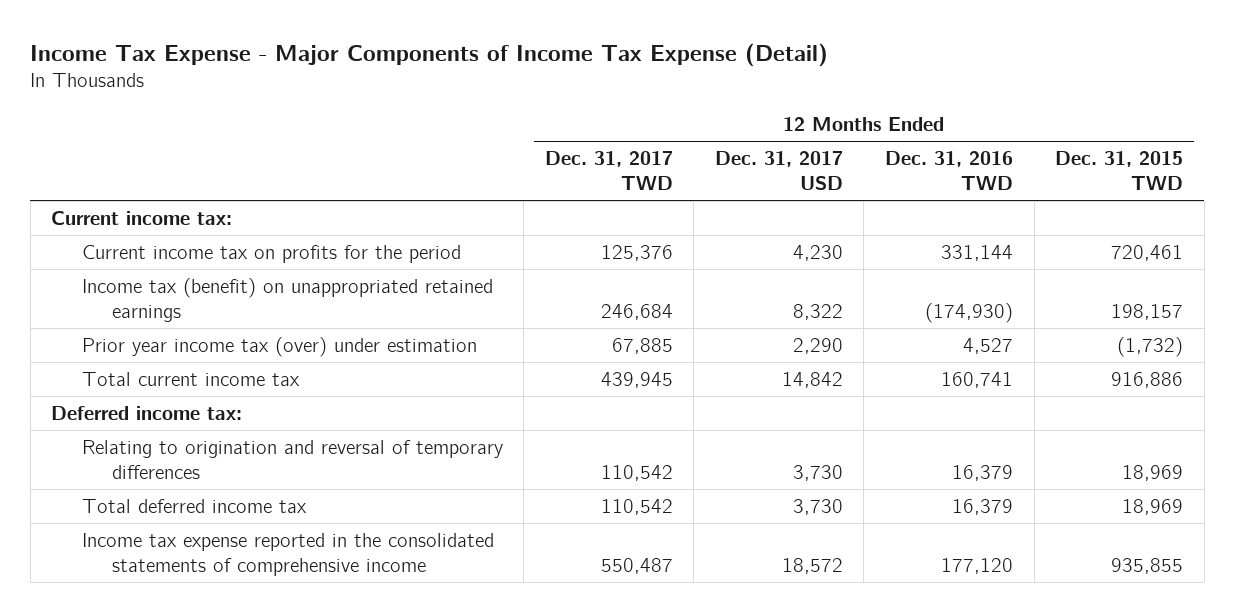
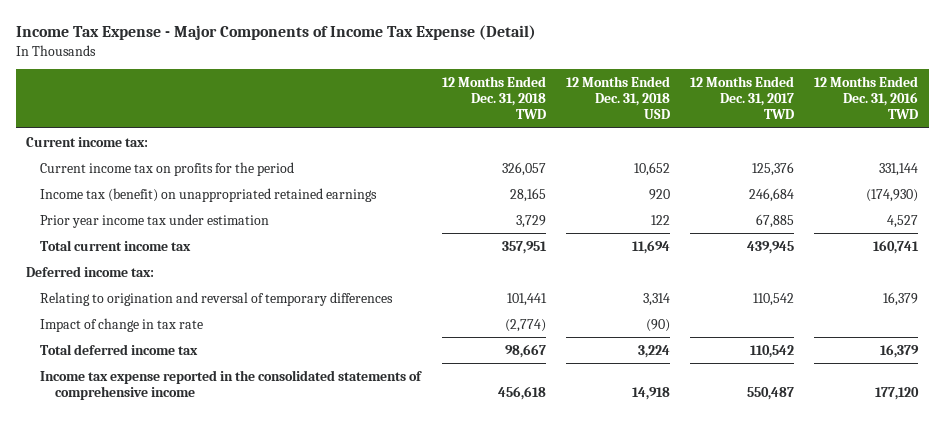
- | 12 Months Ended Dec. 31, 2017 TWD | 12 Months Ended Dec. 31, 2017 USD | 12 Months Ended Dec. 31, 2016 TWD | 12 Months Ended Dec. 31, 2015 TWD
+ | 12 Months Ended Dec. 31, 2018 TWD | 12 Months Ended Dec. 31, 2018 USD | 12 Months Ended Dec. 31, 2017 TWD | 12 Months Ended Dec. 31, 2016 TWD
- Prior year income tax (over) under estimation | 67,885 | 2,290 | 4,527 | (1,732)
+ Prior year income tax under estimation | 3,729 | 122 | 67,885 | 4,527
+ Impact of change in tax rate | (2,774) | (90) | |

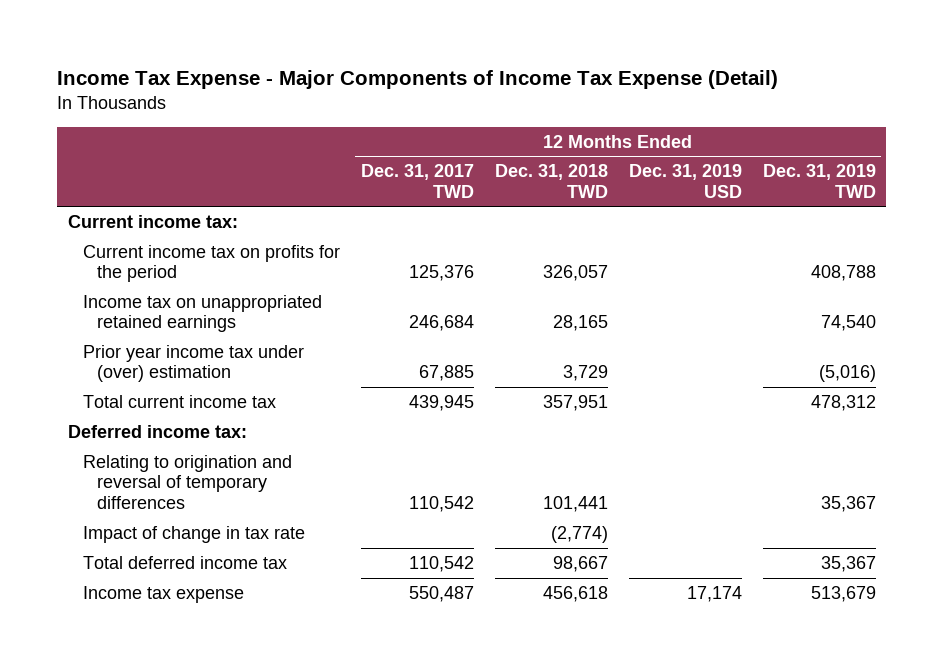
- | 12 Months Ended Dec. 31, 2018 TWD | 12 Months Ended Dec. 31, 2018 USD | 12 Months Ended Dec. 31, 2017 TWD | 12 Months Ended Dec. 31, 2016 TWD
+ | 12 Months Ended Dec. 31, 2017 TWD | 12 Months Ended Dec. 31, 2018 TWD | 12 Months Ended Dec. 31, 2019 USD | 12 Months Ended Dec. 31, 2019 TWD
- Income tax (benefit) on unappropriated retained earnings | 28,165 | 920 | 246,684 | (174,930)
- Prior year income tax under estimation | 3,729 | 122 | 67,885 | 4,527
+ Income tax on unappropriated retained earnings | 246,684 | 28,165 | | 74,540
+ Prior year income tax under (over) estimation | 67,885 | 3,729 | | (5,016)
- Income tax expense reported in the consolidated statements of comprehensive income | 456,618 | 14,918 | 550,487 | 177,120
+ Income tax expense | 550,487 | 456,618 | 17,174 | 513,679

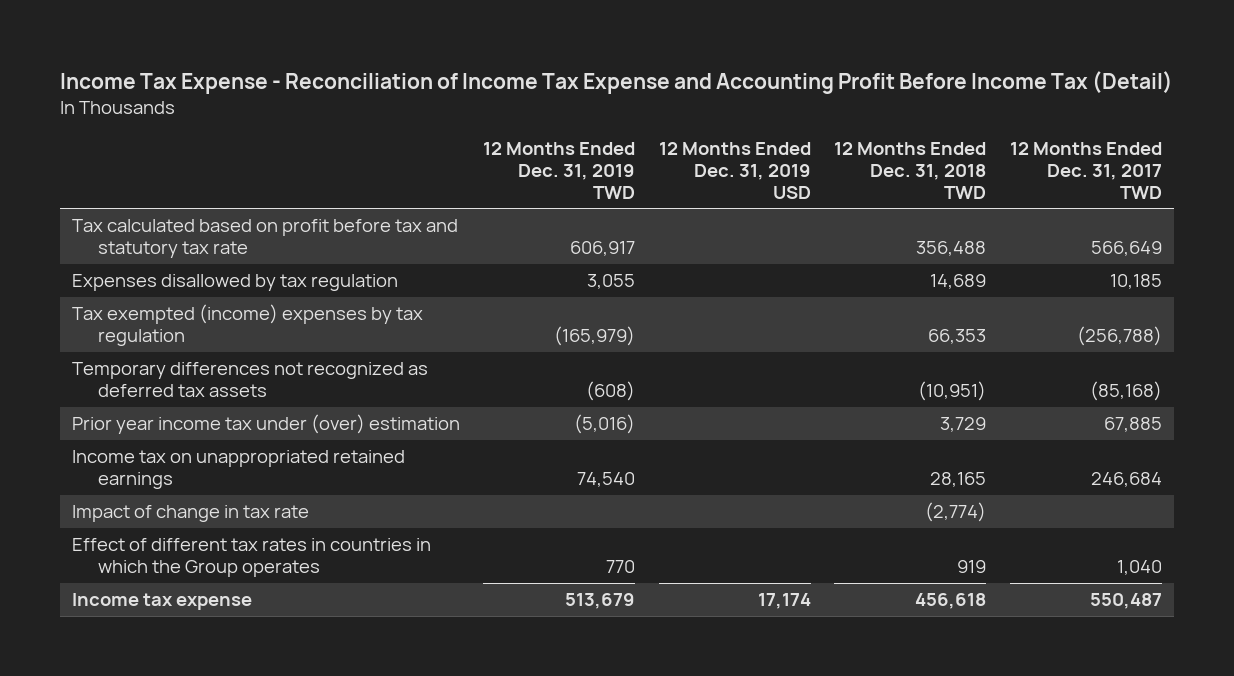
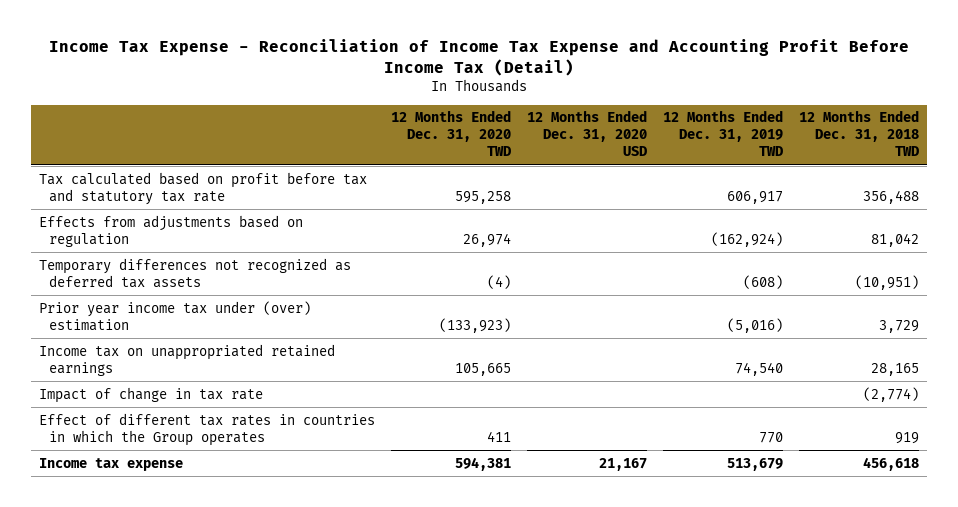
- | 12 Months Ended Dec. 31, 2019 TWD | 12 Months Ended Dec. 31, 2019 USD | 12 Months Ended Dec. 31, 2018 TWD | 12 Months Ended Dec. 31, 2017 TWD
+ | 12 Months Ended Dec. 31, 2020 TWD | 12 Months Ended Dec. 31, 2020 USD | 12 Months Ended Dec. 31, 2019 TWD | 12 Months Ended Dec. 31, 2018 TWD
- Expenses disallowed by tax regulation | 3,055 | | 14,689 | 10,185
- Tax exempted (income) expenses by tax regulation | (165,979) | | 66,353 | (256,788)
+ Effects from adjustments based on regulation | 26,974 | | (162,924) | 81,042

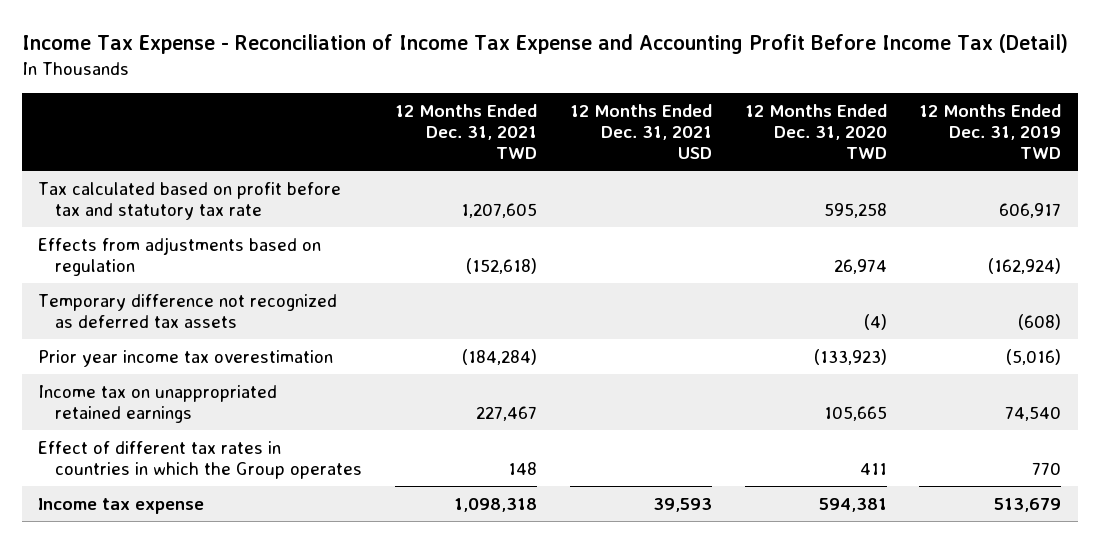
- | 12 Months Ended Dec. 31, 2020 TWD | 12 Months Ended Dec. 31, 2020 USD | 12 Months Ended Dec. 31, 2019 TWD | 12 Months Ended Dec. 31, 2018 TWD
+ | 12 Months Ended Dec. 31, 2021 TWD | 12 Months Ended Dec. 31, 2021 USD | 12 Months Ended Dec. 31, 2020 TWD | 12 Months Ended Dec. 31, 2019 TWD
- Temporary differences not recognized as deferred tax assets | (4) | | (608) | (10,951)
- Prior year income tax under (over) estimation | (133,923) | | (5,016) | 3,729
+ Temporary difference not recognized as deferred tax assets | | | (4) | (608)
+ Prior year income tax overestimation | (184,284) | | (133,923) | (5,016)
- Impact of change in tax rate | | | | (2,774)

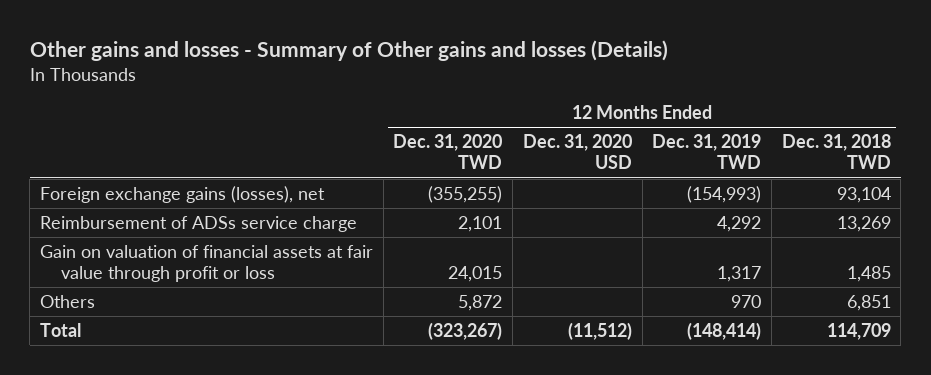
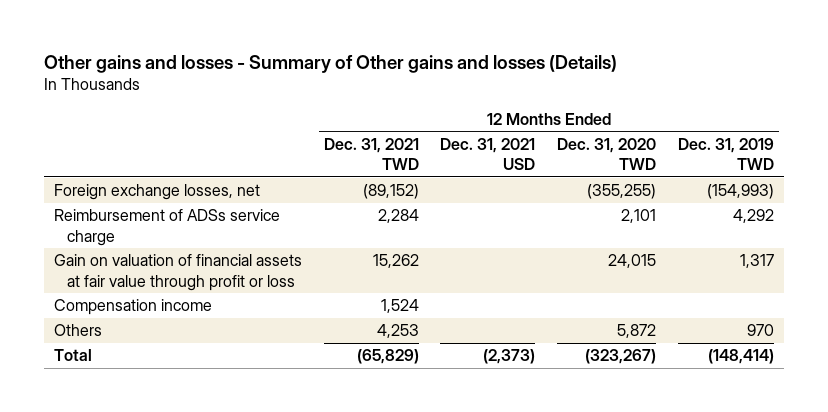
- | 12 Months Ended Dec. 31, 2020 TWD | 12 Months Ended Dec. 31, 2020 USD | 12 Months Ended Dec. 31, 2019 TWD | 12 Months Ended Dec. 31, 2018 TWD
+ | 12 Months Ended Dec. 31, 2021 TWD | 12 Months Ended Dec. 31, 2021 USD | 12 Months Ended Dec. 31, 2020 TWD | 12 Months Ended Dec. 31, 2019 TWD
- Foreign exchange gains (losses), net | (355,255) | | (154,993) | 93,104
+ Foreign exchange losses, net | (89,152) | | (355,255) | (154,993)
+ Compensation income | 1,524 | | |

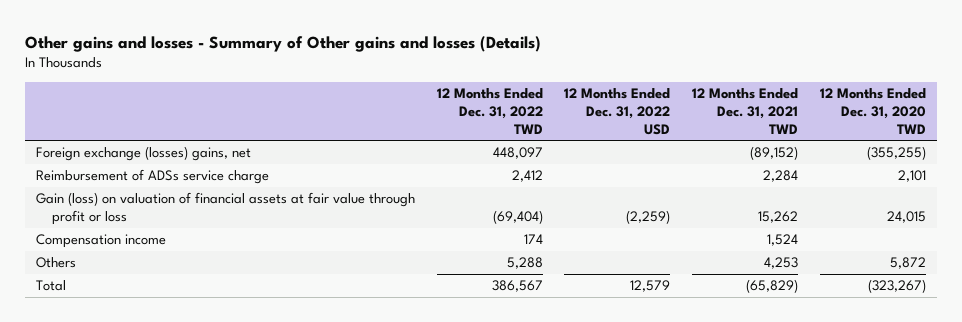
- | 12 Months Ended Dec. 31, 2021 TWD | 12 Months Ended Dec. 31, 2021 USD | 12 Months Ended Dec. 31, 2020 TWD | 12 Months Ended Dec. 31, 2019 TWD
+ | 12 Months Ended Dec. 31, 2022 TWD | 12 Months Ended Dec. 31, 2022 USD | 12 Months Ended Dec. 31, 2021 TWD | 12 Months Ended Dec. 31, 2020 TWD
- Foreign exchange losses, net | (89,152) | | (355,255) | (154,993)
+ Foreign exchange (losses) gains, net | 448,097 | | (89,152) | (355,255)
- Gain on valuation of financial assets at fair value through profit or loss | 15,262 | | 24,015 | 1,317
+ Gain (loss) on valuation of financial assets at fair value through profit or loss | (69,404) | (2,259) | 15,262 | 24,015

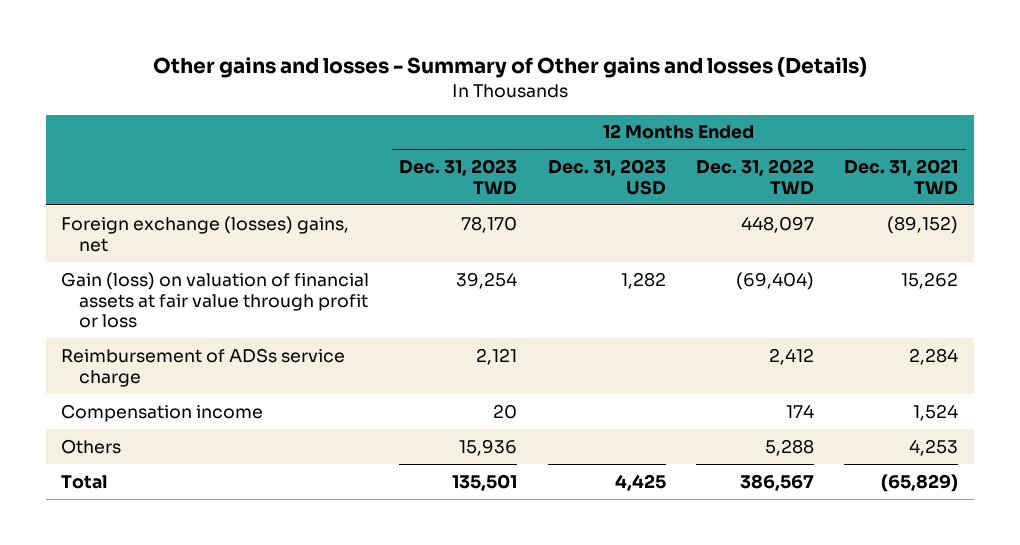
- | 12 Months Ended Dec. 31, 2022 TWD | 12 Months Ended Dec. 31, 2022 USD | 12 Months Ended Dec. 31, 2021 TWD | 12 Months Ended Dec. 31, 2020 TWD
+ | 12 Months Ended Dec. 31, 2023 TWD | 12 Months Ended Dec. 31, 2023 USD | 12 Months Ended Dec. 31, 2022 TWD | 12 Months Ended Dec. 31, 2021 TWD
moved down: Reimbursement of ADSs service charge | 2,121 | | 2,412 | 2,284

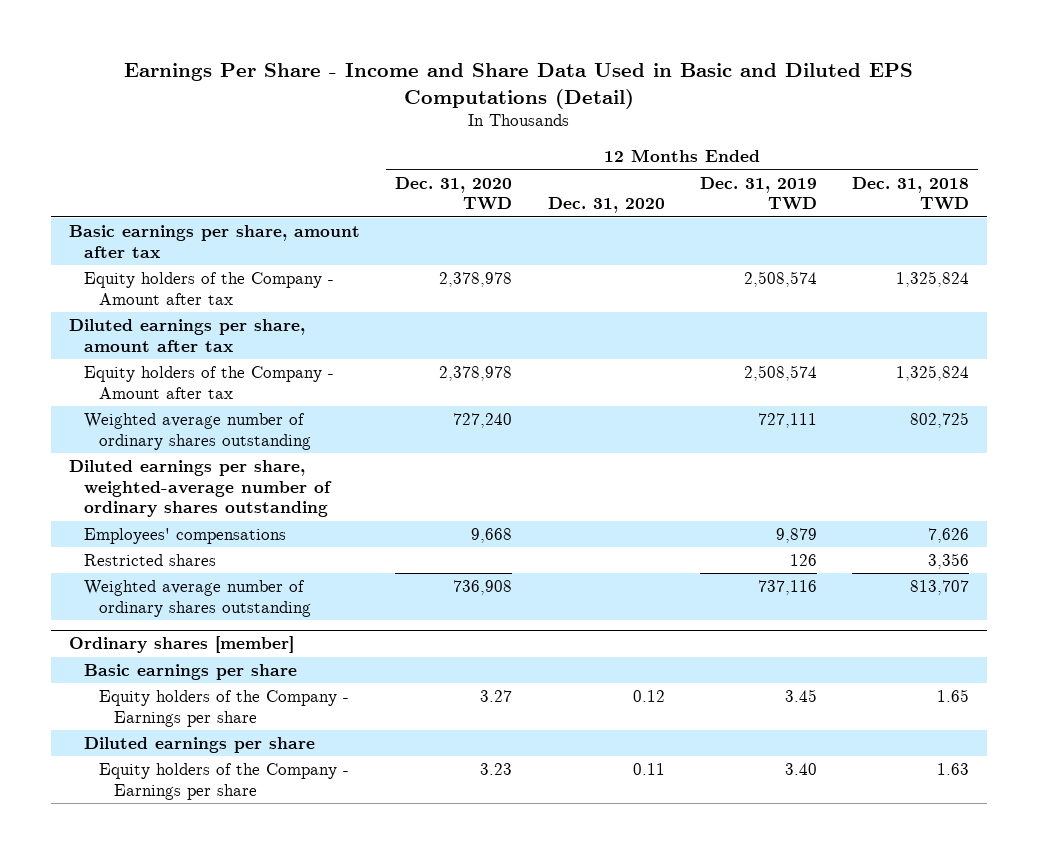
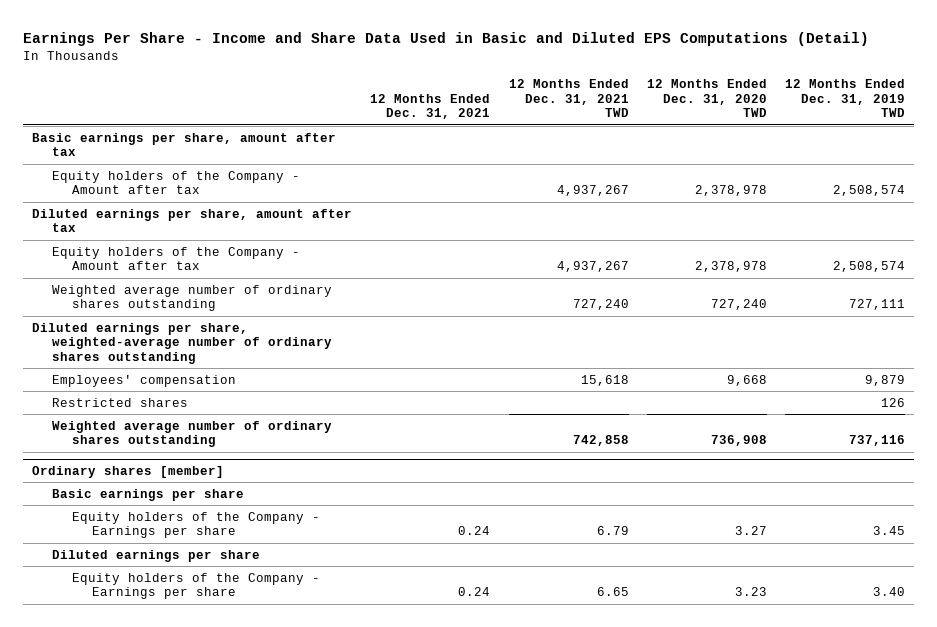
- | 12 Months Ended Dec. 31, 2020 TWD | 12 Months Ended Dec. 31, 2020 | 12 Months Ended Dec. 31, 2019 TWD | 12 Months Ended Dec. 31, 2018 TWD
+ | 12 Months Ended Dec. 31, 2021 | 12 Months Ended Dec. 31, 2021 TWD | 12 Months Ended Dec. 31, 2020 TWD | 12 Months Ended Dec. 31, 2019 TWD
- Employees' compensations | 9,668 | | 9,879 | 7,626
+ Employees' compensation | | 15,618 | 9,668 | 9,879

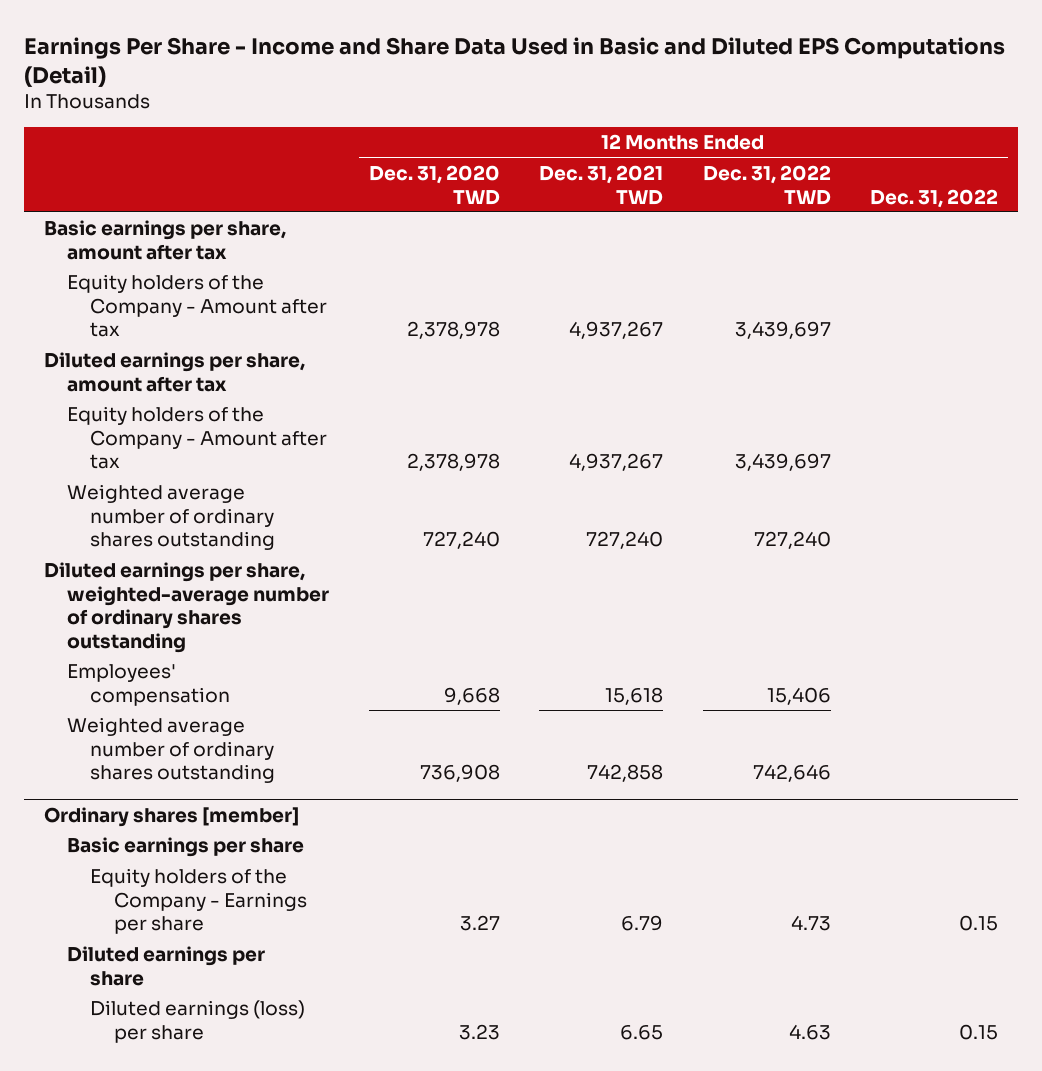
- | 12 Months Ended Dec. 31, 2021 | 12 Months Ended Dec. 31, 2021 TWD | 12 Months Ended Dec. 31, 2020 TWD | 12 Months Ended Dec. 31, 2019 TWD
+ | 12 Months Ended Dec. 31, 2020 TWD | 12 Months Ended Dec. 31, 2021 TWD | 12 Months Ended Dec. 31, 2022 TWD | 12 Months Ended Dec. 31, 2022
- Restricted shares | | | | 126
@ Ordinary shares [member]
- Equity holders of the Company - Earnings per share | 0.24 | 6.65 | 3.23 | 3.40
+ Diluted earnings (loss) per share | 3.23 | 6.65 | 4.63 | 0.15

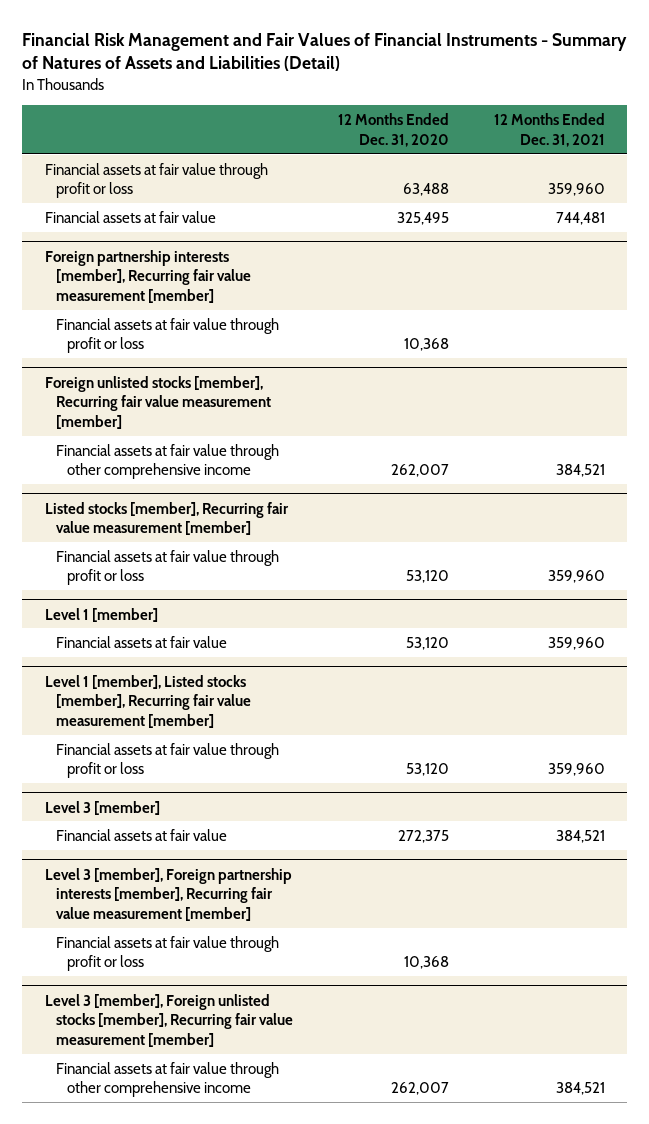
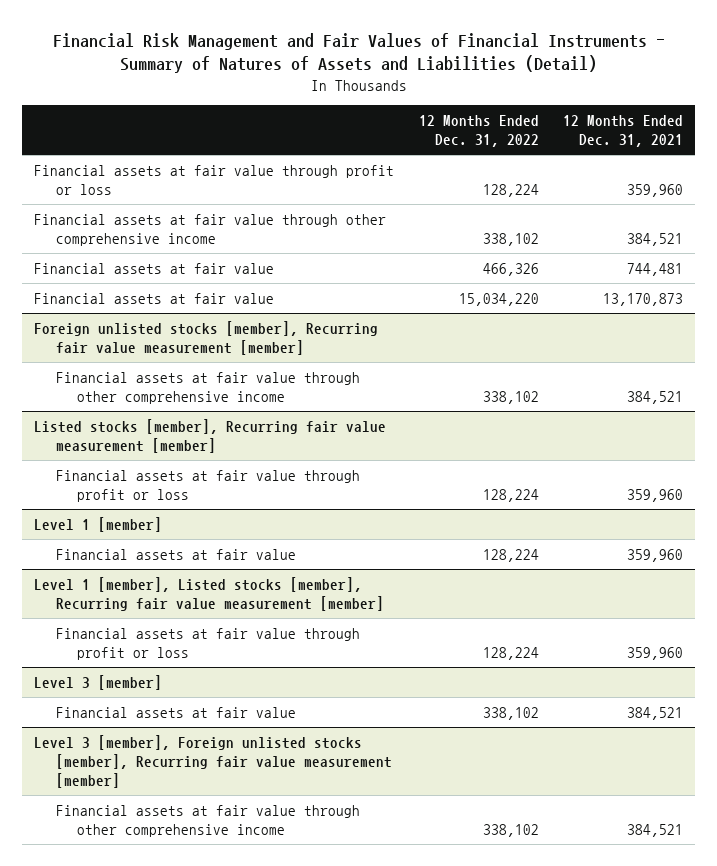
- | 12 Months Ended Dec. 31, 2020 | 12 Months Ended Dec. 31, 2021
+ | 12 Months Ended Dec. 31, 2022 | 12 Months Ended Dec. 31, 2021
+ Financial assets at fair value through other comprehensive income | 338,102 | 384,521
- Foreign partnership interests [member], Recurring fair value measurement [member]
- Financial assets at fair value through profit or loss | 10,368 |
+ Financial assets at fair value | 15,034,220 | 13,170,873
- Level 3 [member], Foreign partnership interests [member], Recurring fair value measurement [member]
- Financial assets at fair value through profit or loss | 10,368 |

